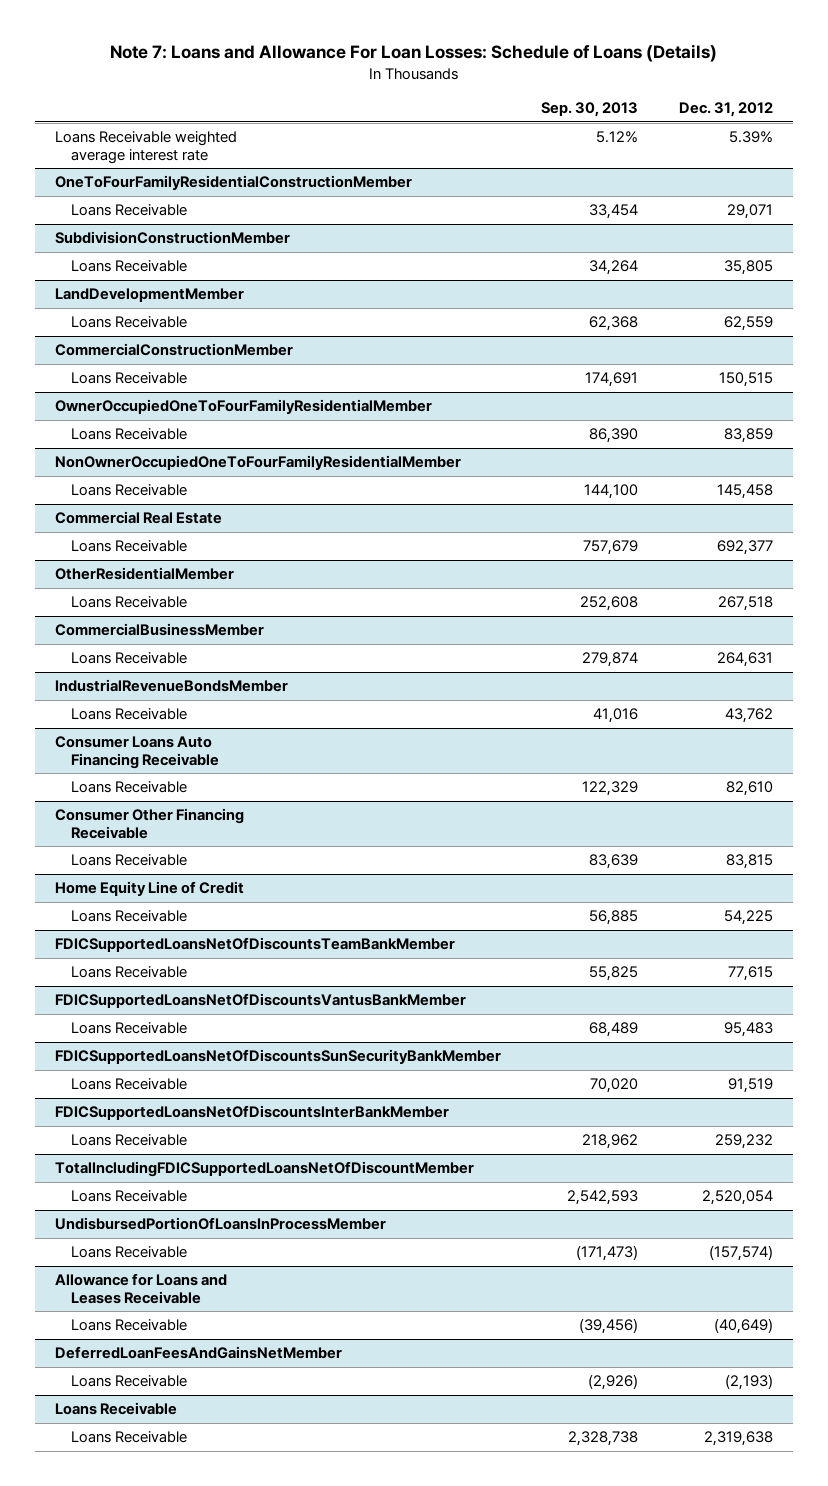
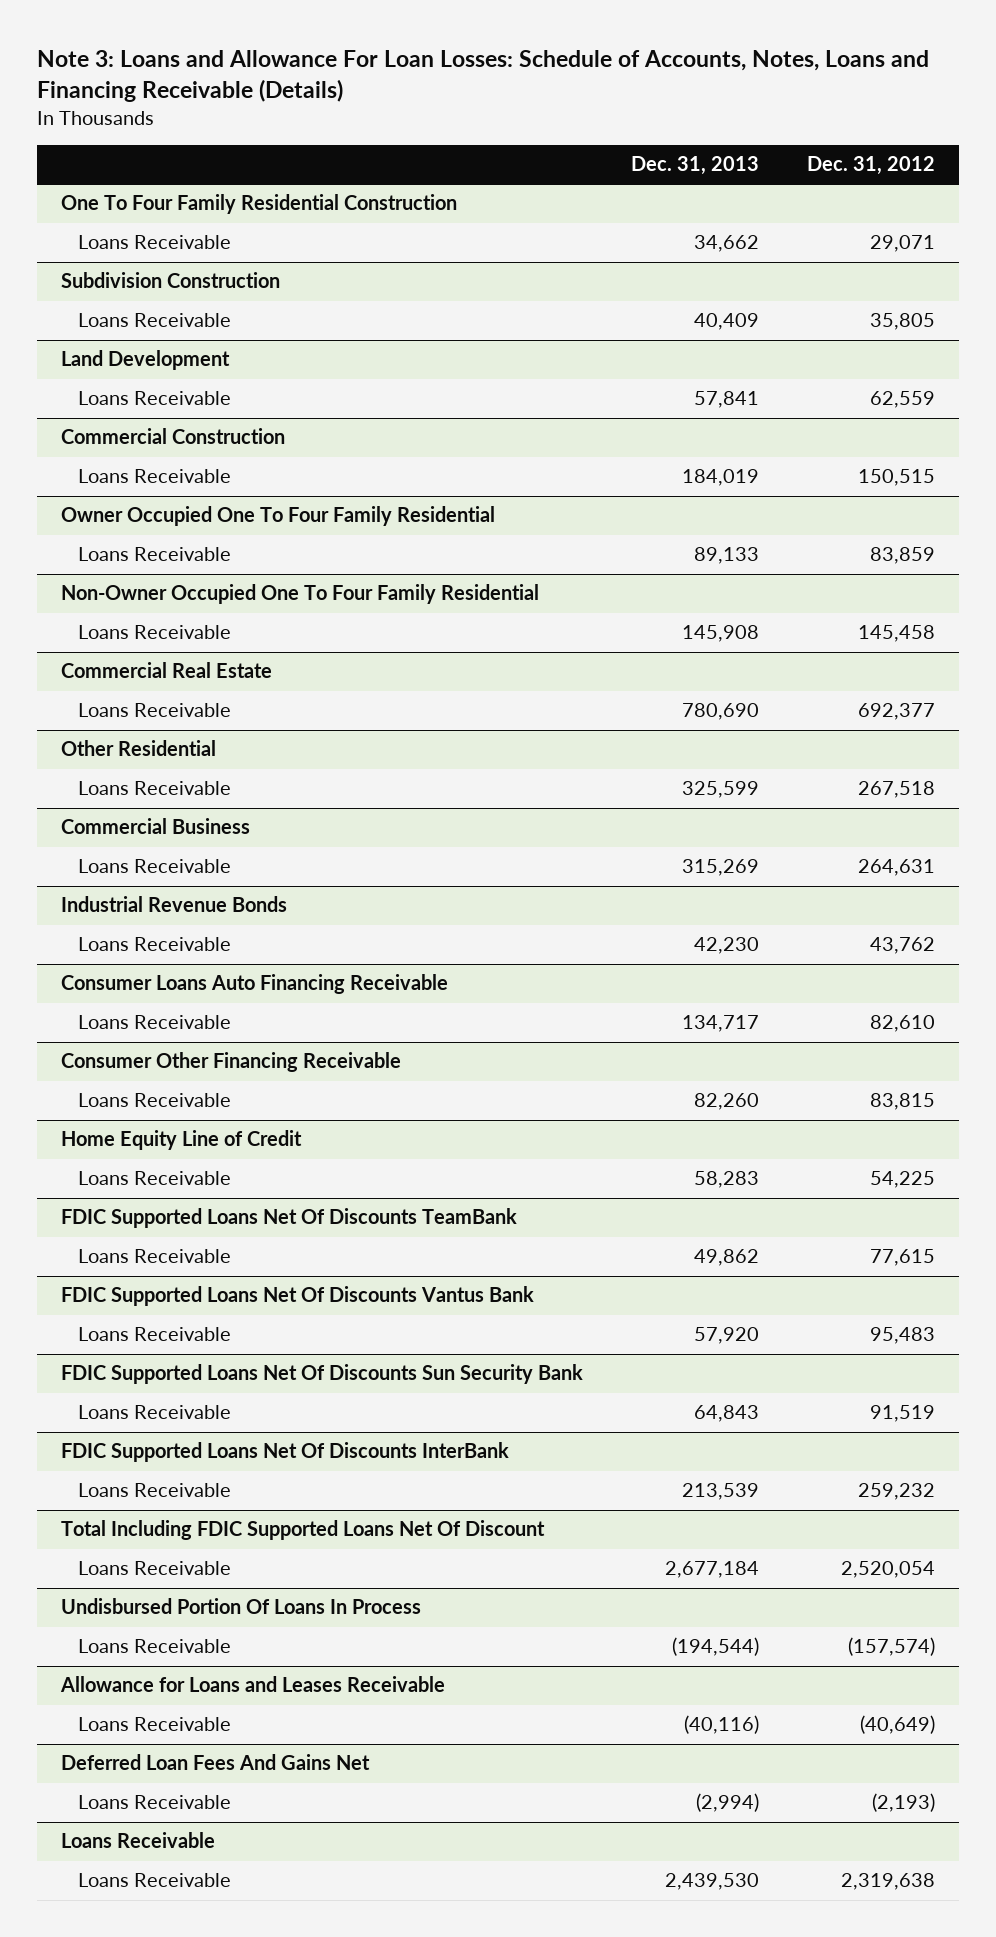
- Note 7: Loans and Allowance For Loan Losses: Schedule of Loans (Details)
+ Note 3: Loans and Allowance For Loan Losses: Schedule of Accounts, Notes, Loans and Financing Receivable (Details)
- | Sep. 30, 2013 | Dec. 31, 2012
+ | Dec. 31, 2013 | Dec. 31, 2012
- Loans Receivable weighted average interest rate | 5.12% | 5.39%
- OneToFourFamilyResidentialConstructionMember
+ One To Four Family Residential Construction
- SubdivisionConstructionMember
+ Subdivision Construction
- LandDevelopmentMember
+ Land Development
- CommercialConstructionMember
+ Commercial Construction
- OwnerOccupiedOneToFourFamilyResidentialMember
+ Owner Occupied One To Four Family Residential
- NonOwnerOccupiedOneToFourFamilyResidentialMember
+ Non-Owner Occupied One To Four Family Residential
- OtherResidentialMember
+ Other Residential
- CommercialBusinessMember
+ Commercial Business
- IndustrialRevenueBondsMember
+ Industrial Revenue Bonds
- FDICSupportedLoansNetOfDiscountsTeamBankMember
+ FDIC Supported Loans Net Of Discounts TeamBank
- FDICSupportedLoansNetOfDiscountsVantusBankMember
+ FDIC Supported Loans Net Of Discounts Vantus Bank
- FDICSupportedLoansNetOfDiscountsSunSecurityBankMember
+ FDIC Supported Loans Net Of Discounts Sun Security Bank
- FDICSupportedLoansNetOfDiscountsInterBankMember
+ FDIC Supported Loans Net Of Discounts InterBank
- TotalIncludingFDICSupportedLoansNetOfDiscountMember
+ Total Including FDIC Supported Loans Net Of Discount
- UndisbursedPortionOfLoansInProcessMember
+ Undisbursed Portion Of Loans In Process
- DeferredLoanFeesAndGainsNetMember
+ Deferred Loan Fees And Gains Net

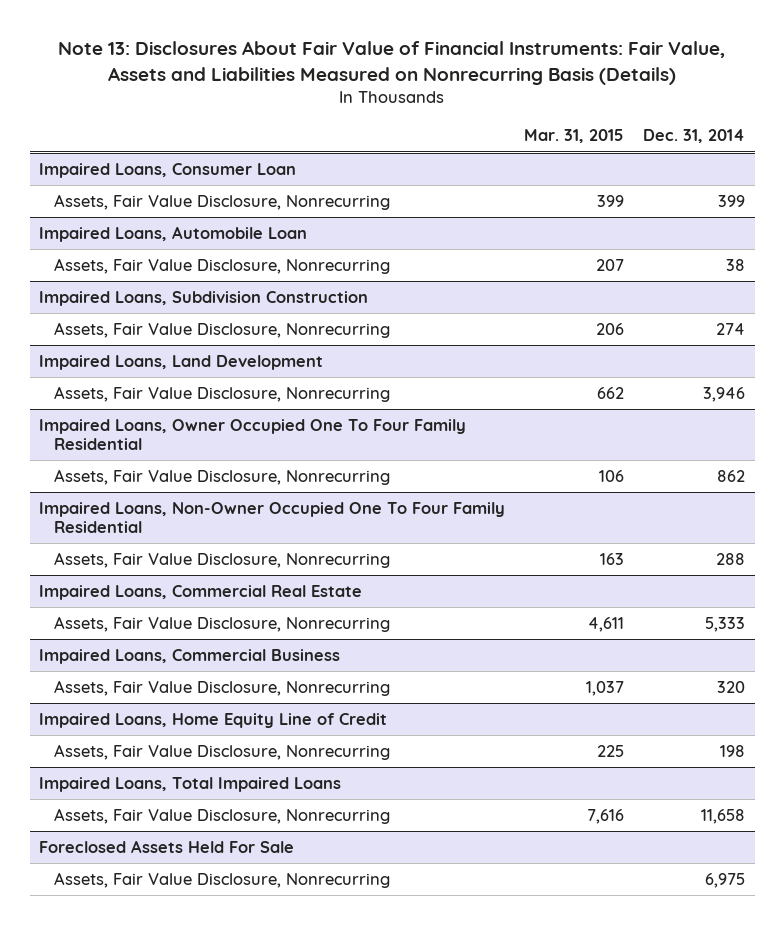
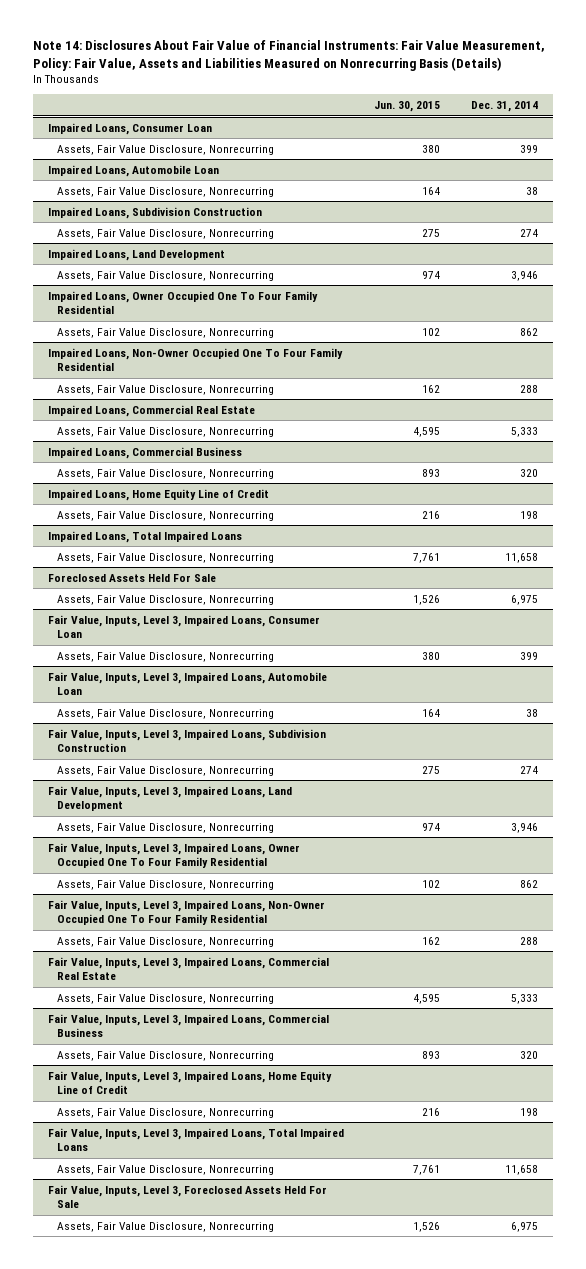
- Note 13: Disclosures About Fair Value of Financial Instruments: Fair Value, Assets and Liabilities Measured on Nonrecurring Basis (Details)
+ Note 14: Disclosures About Fair Value of Financial Instruments: Fair Value Measurement, Policy: Fair Value, Assets and Liabilities Measured on Nonrecurring Basis (Details)
- | Mar. 31, 2015 | Dec. 31, 2014
+ | Jun. 30, 2015 | Dec. 31, 2014
+ Fair Value, Inputs, Level 3, Impaired Loans, Consumer Loan
+ Assets, Fair Value Disclosure, Nonrecurring | 380 | 399
+ Fair Value, Inputs, Level 3, Impaired Loans, Automobile Loan
+ Assets, Fair Value Disclosure, Nonrecurring | 164 | 38
+ Fair Value, Inputs, Level 3, Impaired Loans, Subdivision Construction
+ Assets, Fair Value Disclosure, Nonrecurring | 275 | 274
+ Fair Value, Inputs, Level 3, Impaired Loans, Land Development
+ Assets, Fair Value Disclosure, Nonrecurring | 974 | 3,946
+ Fair Value, Inputs, Level 3, Impaired Loans, Owner Occupied One To Four Family Residential
+ Assets, Fair Value Disclosure, Nonrecurring | 102 | 862
+ Fair Value, Inputs, Level 3, Impaired Loans, Non-Owner Occupied One To Four Family Residential
+ Assets, Fair Value Disclosure, Nonrecurring | 162 | 288
+ Fair Value, Inputs, Level 3, Impaired Loans, Commercial Real Estate
+ Assets, Fair Value Disclosure, Nonrecurring | 4,595 | 5,333
+ Fair Value, Inputs, Level 3, Impaired Loans, Commercial Business
+ Assets, Fair Value Disclosure, Nonrecurring | 893 | 320
+ Fair Value, Inputs, Level 3, Impaired Loans, Home Equity Line of Credit
+ Assets, Fair Value Disclosure, Nonrecurring | 216 | 198
+ Fair Value, Inputs, Level 3, Impaired Loans, Total Impaired Loans
+ Assets, Fair Value Disclosure, Nonrecurring | 7,761 | 11,658
+ Fair Value, Inputs, Level 3, Foreclosed Assets Held For Sale
+ Assets, Fair Value Disclosure, Nonrecurring | 1,526 | 6,975

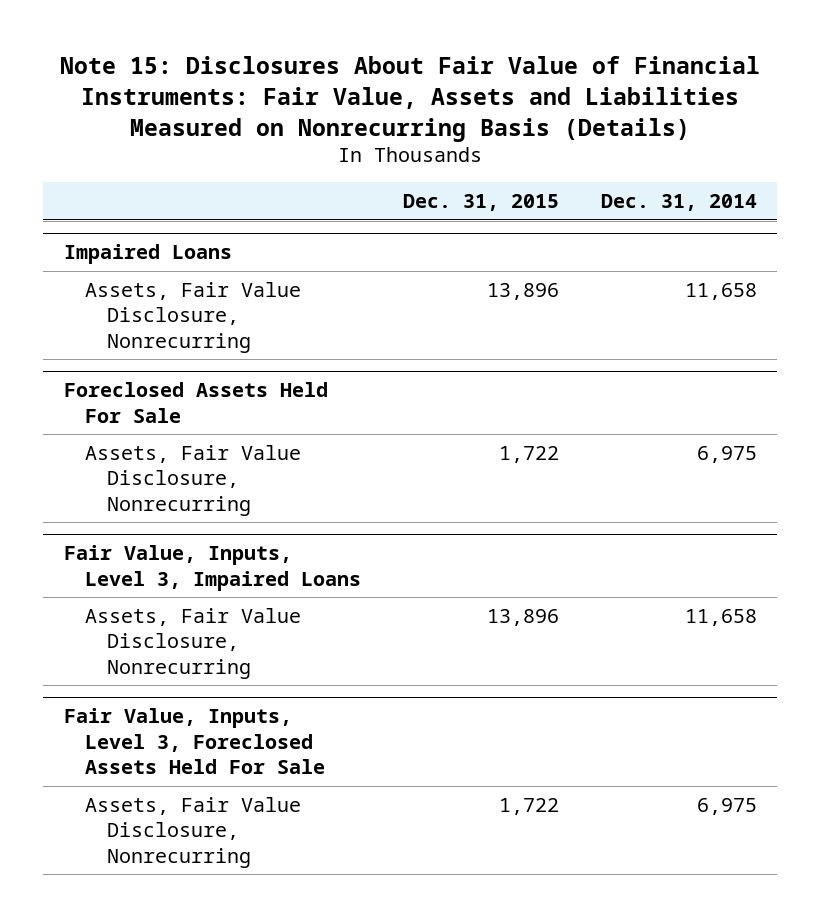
- Note 14: Disclosures About Fair Value of Financial Instruments: Fair Value Measurement, Policy: Fair Value, Assets and Liabilities Measured on Nonrecurring Basis (Details)
+ Note 15: Disclosures About Fair Value of Financial Instruments: Fair Value, Assets and Liabilities Measured on Nonrecurring Basis (Details)
- | Jun. 30, 2015 | Dec. 31, 2014
+ | Dec. 31, 2015 | Dec. 31, 2014
- Impaired Loans, Consumer Loan
- Assets, Fair Value Disclosure, Nonrecurring | 380 | 399
- Impaired Loans, Automobile Loan
- Assets, Fair Value Disclosure, Nonrecurring | 164 | 38
- Impaired Loans, Subdivision Construction
- Assets, Fair Value Disclosure, Nonrecurring | 275 | 274
- Impaired Loans, Land Development
- Assets, Fair Value Disclosure, Nonrecurring | 974 | 3,946
- Impaired Loans, Owner Occupied One To Four Family Residential
- Assets, Fair Value Disclosure, Nonrecurring | 102 | 862
- Impaired Loans, Non-Owner Occupied One To Four Family Residential
- Assets, Fair Value Disclosure, Nonrecurring | 162 | 288
- Impaired Loans, Commercial Real Estate
- Assets, Fair Value Disclosure, Nonrecurring | 4,595 | 5,333
- Impaired Loans, Commercial Business
- Assets, Fair Value Disclosure, Nonrecurring | 893 | 320
- Impaired Loans, Home Equity Line of Credit
- Assets, Fair Value Disclosure, Nonrecurring | 216 | 198
- Impaired Loans, Total Impaired Loans
+ Impaired Loans
- Fair Value, Inputs, Level 3, Impaired Loans, Consumer Loan
- Assets, Fair Value Disclosure, Nonrecurring | 380 | 399
- Fair Value, Inputs, Level 3, Impaired Loans, Automobile Loan
- Assets, Fair Value Disclosure, Nonrecurring | 164 | 38
- Fair Value, Inputs, Level 3, Impaired Loans, Subdivision Construction
- Assets, Fair Value Disclosure, Nonrecurring | 275 | 274
- Fair Value, Inputs, Level 3, Impaired Loans, Land Development
- Assets, Fair Value Disclosure, Nonrecurring | 974 | 3,946
- Fair Value, Inputs, Level 3, Impaired Loans, Owner Occupied One To Four Family Residential
- Assets, Fair Value Disclosure, Nonrecurring | 102 | 862
- Fair Value, Inputs, Level 3, Impaired Loans, Non-Owner Occupied One To Four Family Residential
- Assets, Fair Value Disclosure, Nonrecurring | 162 | 288
- Fair Value, Inputs, Level 3, Impaired Loans, Commercial Real Estate
- Assets, Fair Value Disclosure, Nonrecurring | 4,595 | 5,333
- Fair Value, Inputs, Level 3, Impaired Loans, Commercial Business
- Assets, Fair Value Disclosure, Nonrecurring | 893 | 320
- Fair Value, Inputs, Level 3, Impaired Loans, Home Equity Line of Credit
- Assets, Fair Value Disclosure, Nonrecurring | 216 | 198
- Fair Value, Inputs, Level 3, Impaired Loans, Total Impaired Loans
+ Fair Value, Inputs, Level 3, Impaired Loans

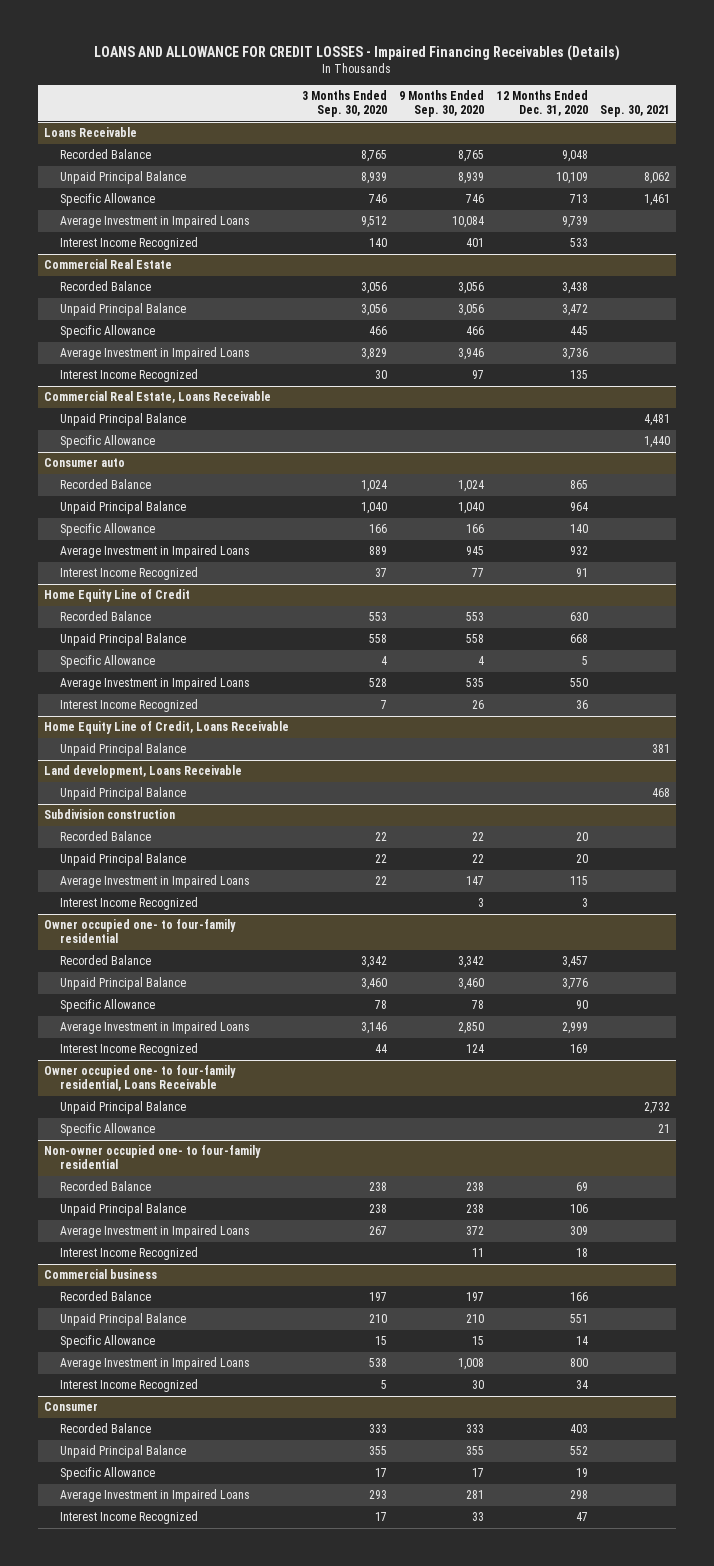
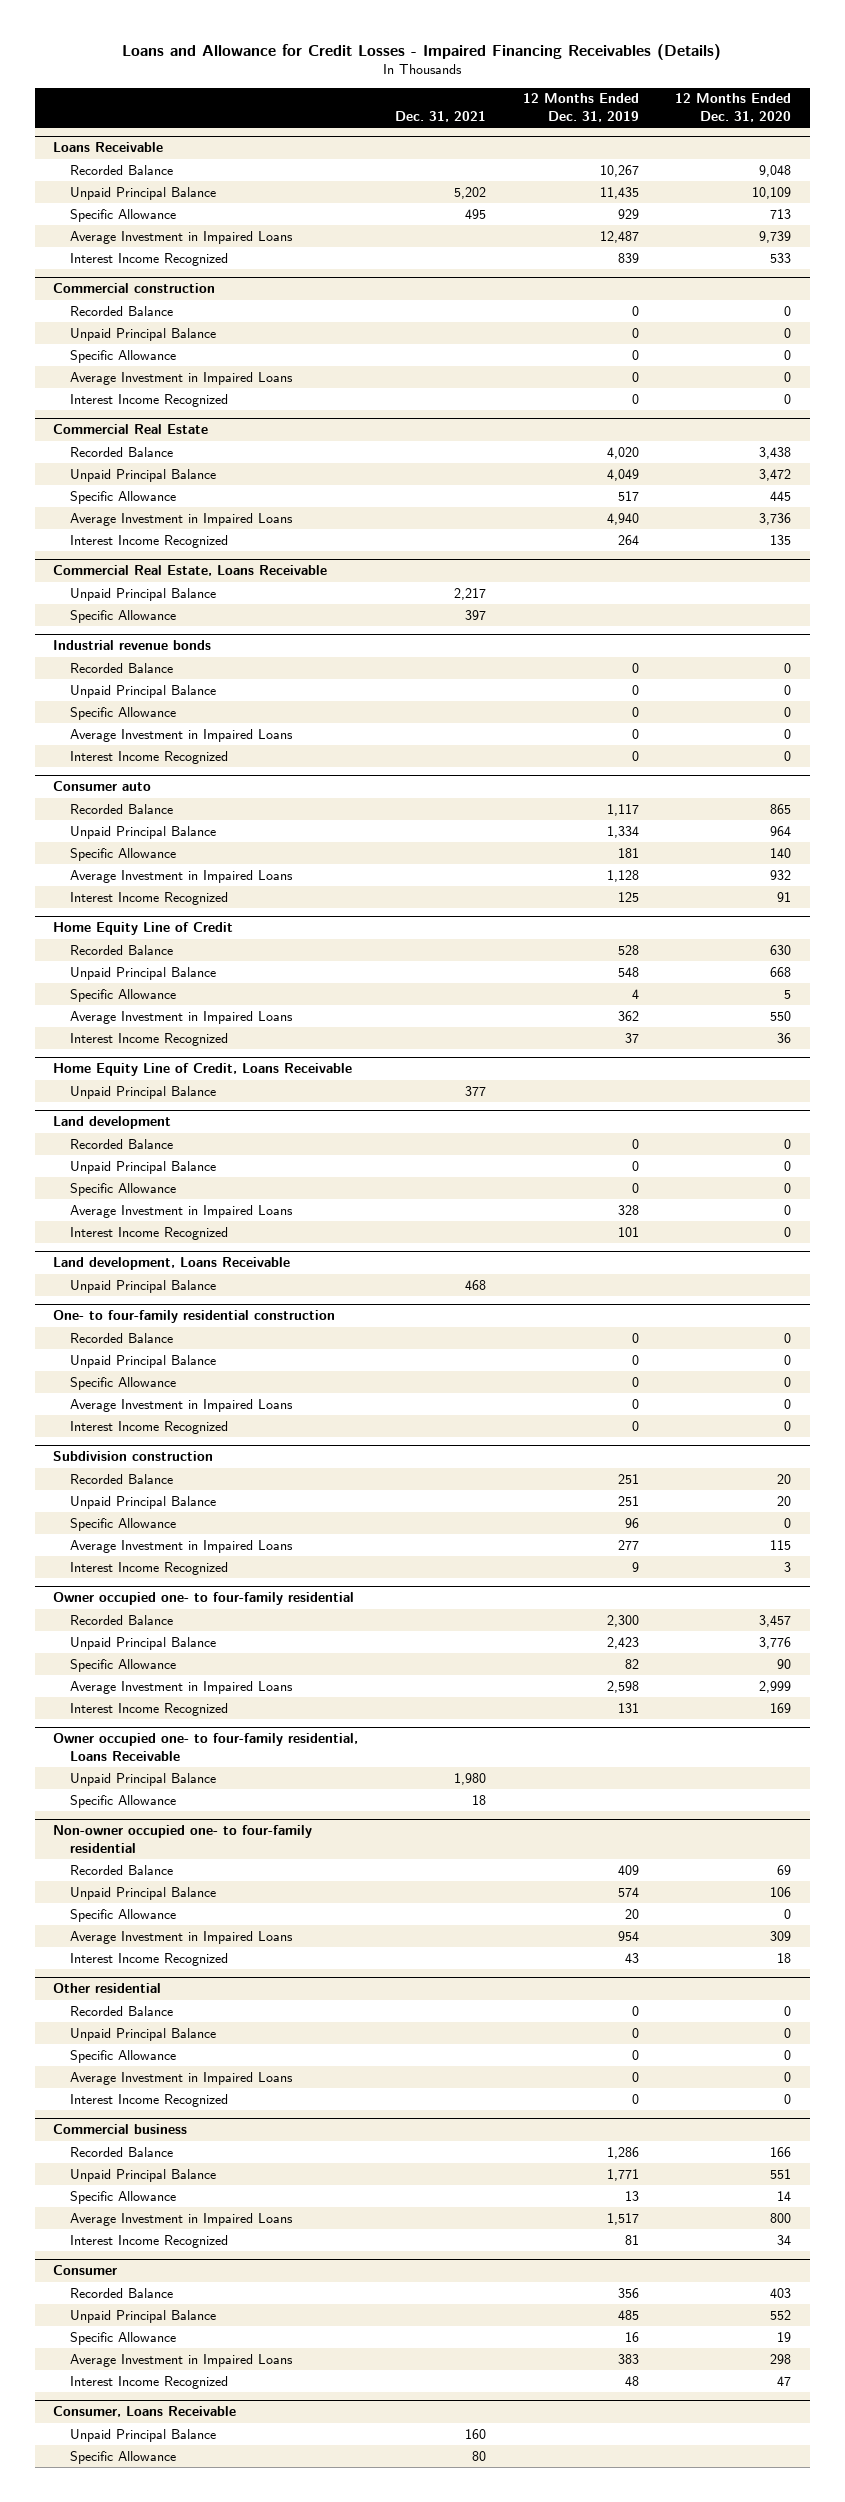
- LOANS AND ALLOWANCE FOR CREDIT LOSSES - Impaired Financing Receivables (Details)
+ Loans and Allowance for Credit Losses - Impaired Financing Receivables (Details)
- | 3 Months Ended Sep. 30, 2020 | 9 Months Ended Sep. 30, 2020 | 12 Months Ended Dec. 31, 2020 | Sep. 30, 2021
+ | Dec. 31, 2021 | 12 Months Ended Dec. 31, 2019 | 12 Months Ended Dec. 31, 2020
+ Commercial construction
+ Recorded Balance | | 0 | 0
+ Unpaid Principal Balance | | 0 | 0
+ Specific Allowance | | 0 | 0
+ Average Investment in Impaired Loans | | 0 | 0
+ Interest Income Recognized | | 0 | 0
+ Industrial revenue bonds
+ Recorded Balance | | 0 | 0
+ Unpaid Principal Balance | | 0 | 0
+ Specific Allowance | | 0 | 0
+ Average Investment in Impaired Loans | | 0 | 0
+ Interest Income Recognized | | 0 | 0
+ Land development
+ Recorded Balance | | 0 | 0
+ Unpaid Principal Balance | | 0 | 0
+ Specific Allowance | | 0 | 0
+ Average Investment in Impaired Loans | | 328 | 0
+ Interest Income Recognized | | 101 | 0
+ One- to four-family residential construction
+ Recorded Balance | | 0 | 0
+ Unpaid Principal Balance | | 0 | 0
+ Specific Allowance | | 0 | 0
+ Average Investment in Impaired Loans | | 0 | 0
+ Interest Income Recognized | | 0 | 0
@ Subdivision construction
+ Specific Allowance | | 96 | 0
@ Non-owner occupied one- to four-family residential
+ Specific Allowance | | 20 | 0
+ Other residential
+ Recorded Balance | | 0 | 0
+ Unpaid Principal Balance | | 0 | 0
+ Specific Allowance | | 0 | 0
+ Average Investment in Impaired Loans | | 0 | 0
+ Interest Income Recognized | | 0 | 0
+ Consumer, Loans Receivable
+ Unpaid Principal Balance | 160 | |
+ Specific Allowance | 80 | |

